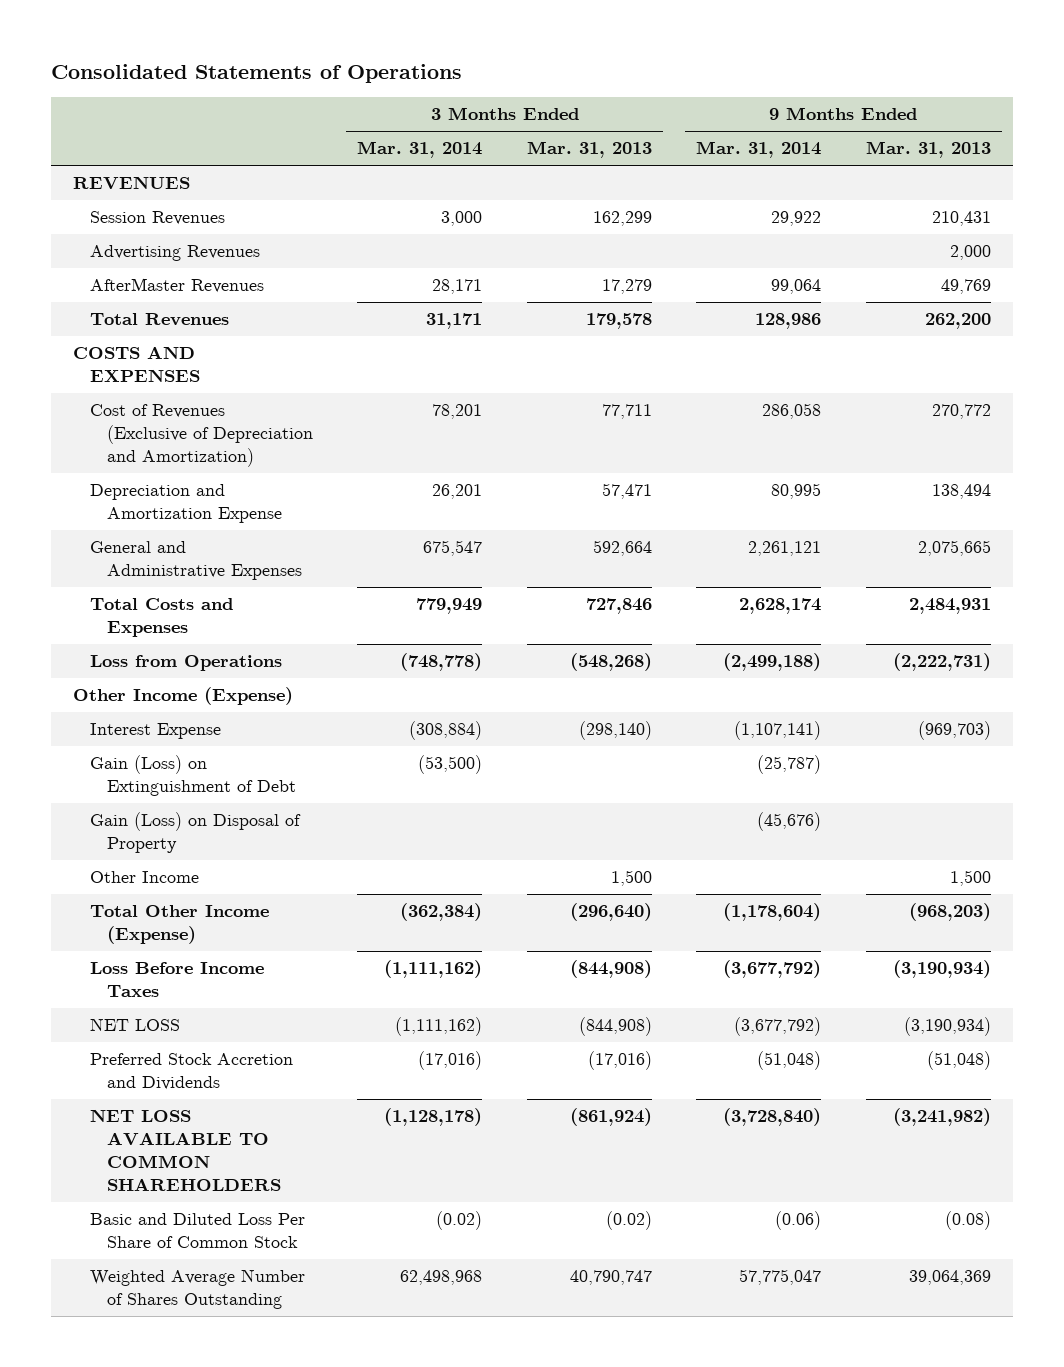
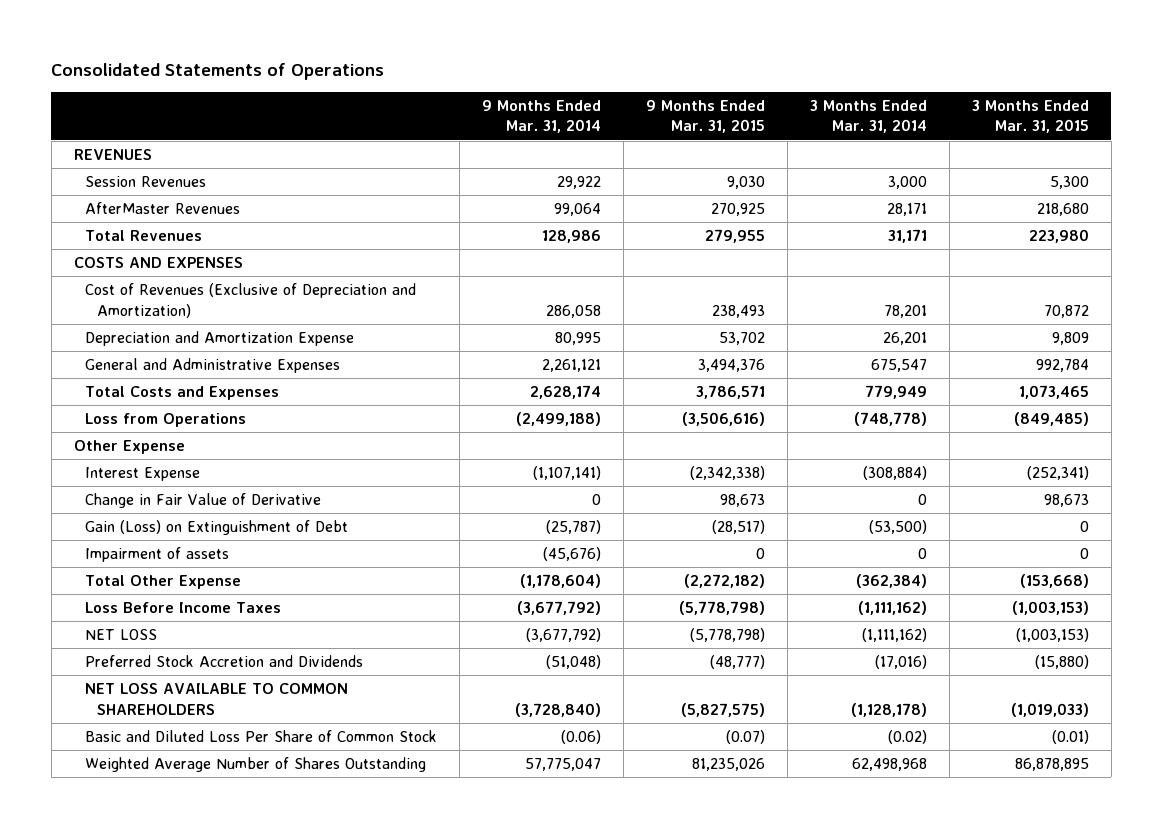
- | 3 Months Ended Mar. 31, 2014 | 3 Months Ended Mar. 31, 2013 | 9 Months Ended Mar. 31, 2014 | 9 Months Ended Mar. 31, 2013
+ | 9 Months Ended Mar. 31, 2014 | 9 Months Ended Mar. 31, 2015 | 3 Months Ended Mar. 31, 2014 | 3 Months Ended Mar. 31, 2015
- Advertising Revenues | | | | 2,000
- Other Income (Expense)
+ Other Expense
+ Change in Fair Value of Derivative | 0 | 98,673 | 0 | 98,673
- Gain (Loss) on Disposal of Property | | | (45,676) |
- Other Income | | 1,500 | | 1,500
- Total Other Income (Expense) | (362,384) | (296,640) | (1,178,604) | (968,203)
+ Impairment of assets | (45,676) | 0 | 0 | 0
+ Total Other Expense | (1,178,604) | (2,272,182) | (362,384) | (153,668)

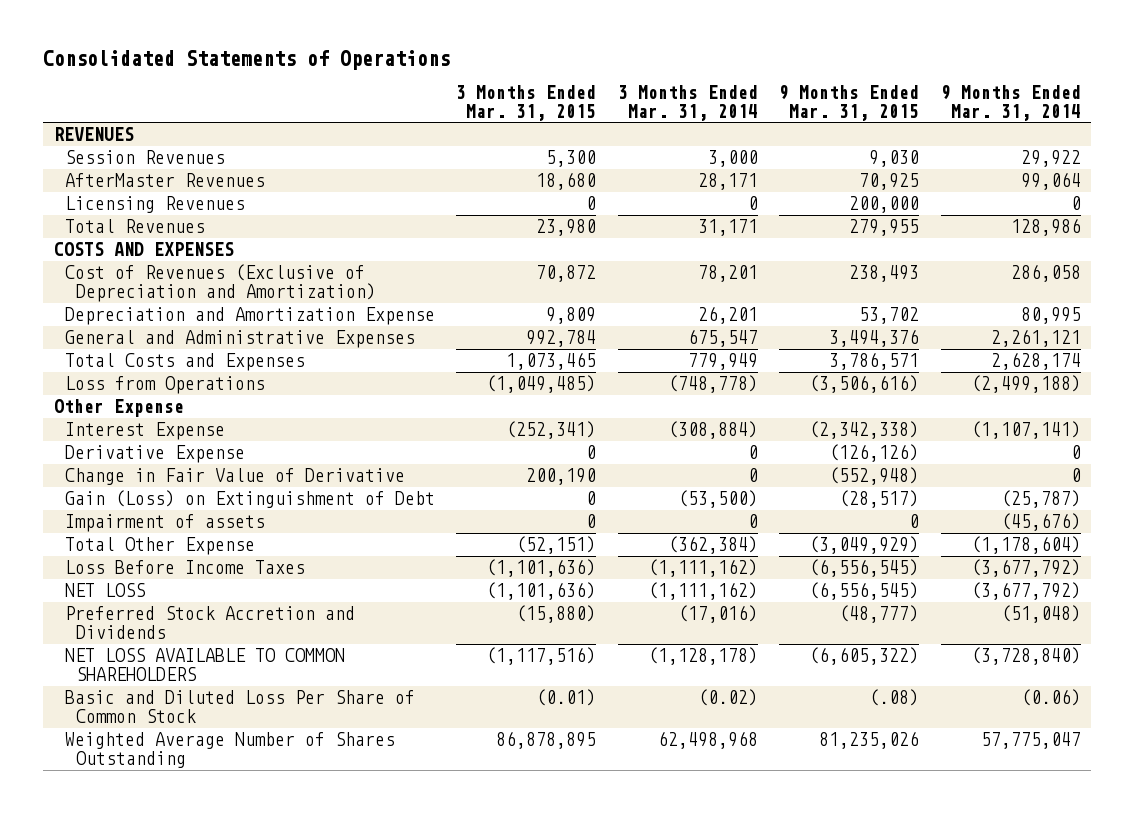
- | 9 Months Ended Mar. 31, 2014 | 9 Months Ended Mar. 31, 2015 | 3 Months Ended Mar. 31, 2014 | 3 Months Ended Mar. 31, 2015
+ | 3 Months Ended Mar. 31, 2015 | 3 Months Ended Mar. 31, 2014 | 9 Months Ended Mar. 31, 2015 | 9 Months Ended Mar. 31, 2014
- AfterMaster Revenues | 99,064 | 270,925 | 28,171 | 218,680
- Total Revenues | 128,986 | 279,955 | 31,171 | 223,980
+ AfterMaster Revenues | 18,680 | 28,171 | 70,925 | 99,064
+ Licensing Revenues | 0 | 0 | 200,000 | 0
+ Total Revenues | 23,980 | 31,171 | 279,955 | 128,986
- Loss from Operations | (2,499,188) | (3,506,616) | (748,778) | (849,485)
+ Loss from Operations | (1,049,485) | (748,778) | (3,506,616) | (2,499,188)
- Change in Fair Value of Derivative | 0 | 98,673 | 0 | 98,673
+ Derivative Expense | 0 | 0 | (126,126) | 0
+ Change in Fair Value of Derivative | 200,190 | 0 | (552,948) | 0
- Total Other Expense | (1,178,604) | (2,272,182) | (362,384) | (153,668)
- Loss Before Income Taxes | (3,677,792) | (5,778,798) | (1,111,162) | (1,003,153)
- NET LOSS | (3,677,792) | (5,778,798) | (1,111,162) | (1,003,153)
+ Total Other Expense | (52,151) | (362,384) | (3,049,929) | (1,178,604)
+ Loss Before Income Taxes | (1,101,636) | (1,111,162) | (6,556,545) | (3,677,792)
+ NET LOSS | (1,101,636) | (1,111,162) | (6,556,545) | (3,677,792)
- NET LOSS AVAILABLE TO COMMON SHAREHOLDERS | (3,728,840) | (5,827,575) | (1,128,178) | (1,019,033)
- Basic and Diluted Loss Per Share of Common Stock | (0.06) | (0.07) | (0.02) | (0.01)
+ NET LOSS AVAILABLE TO COMMON SHAREHOLDERS | (1,117,516) | (1,128,178) | (6,605,322) | (3,728,840)
+ Basic and Diluted Loss Per Share of Common Stock | (0.01) | (0.02) | (.08) | (0.06)

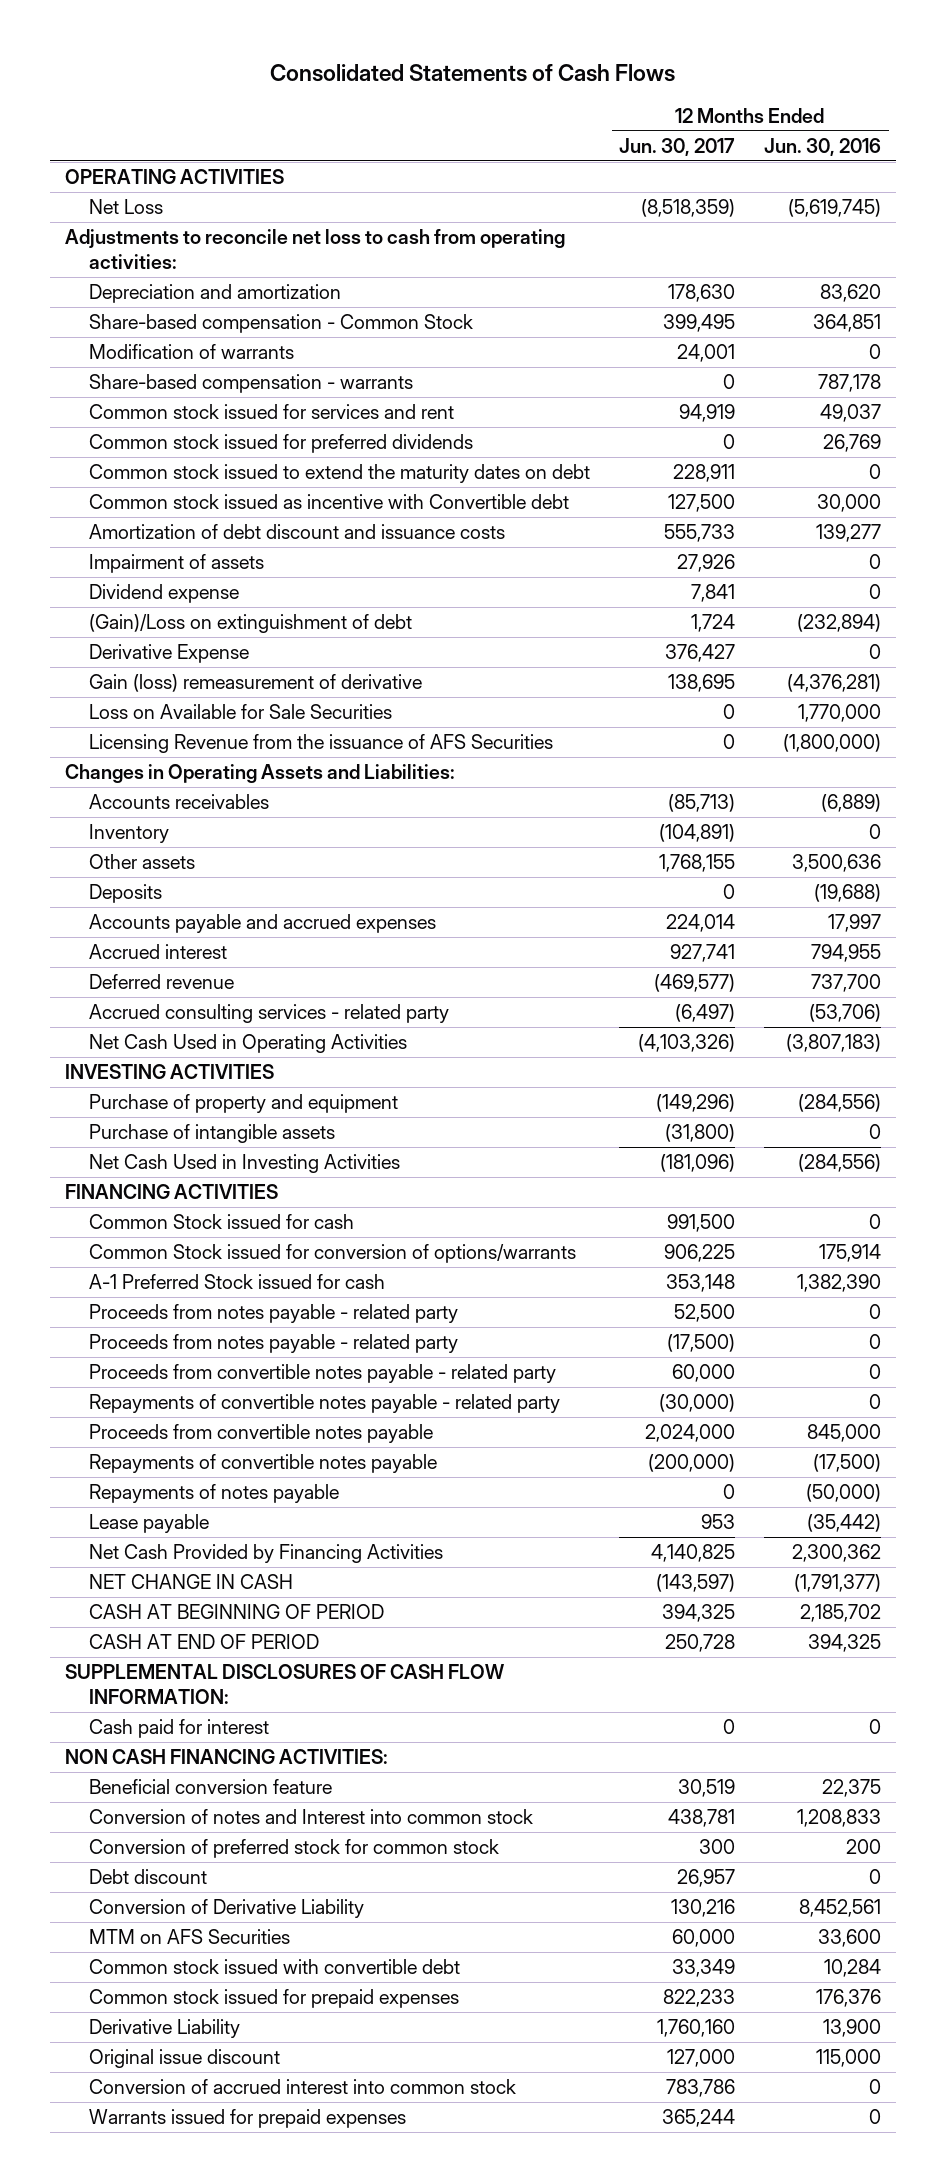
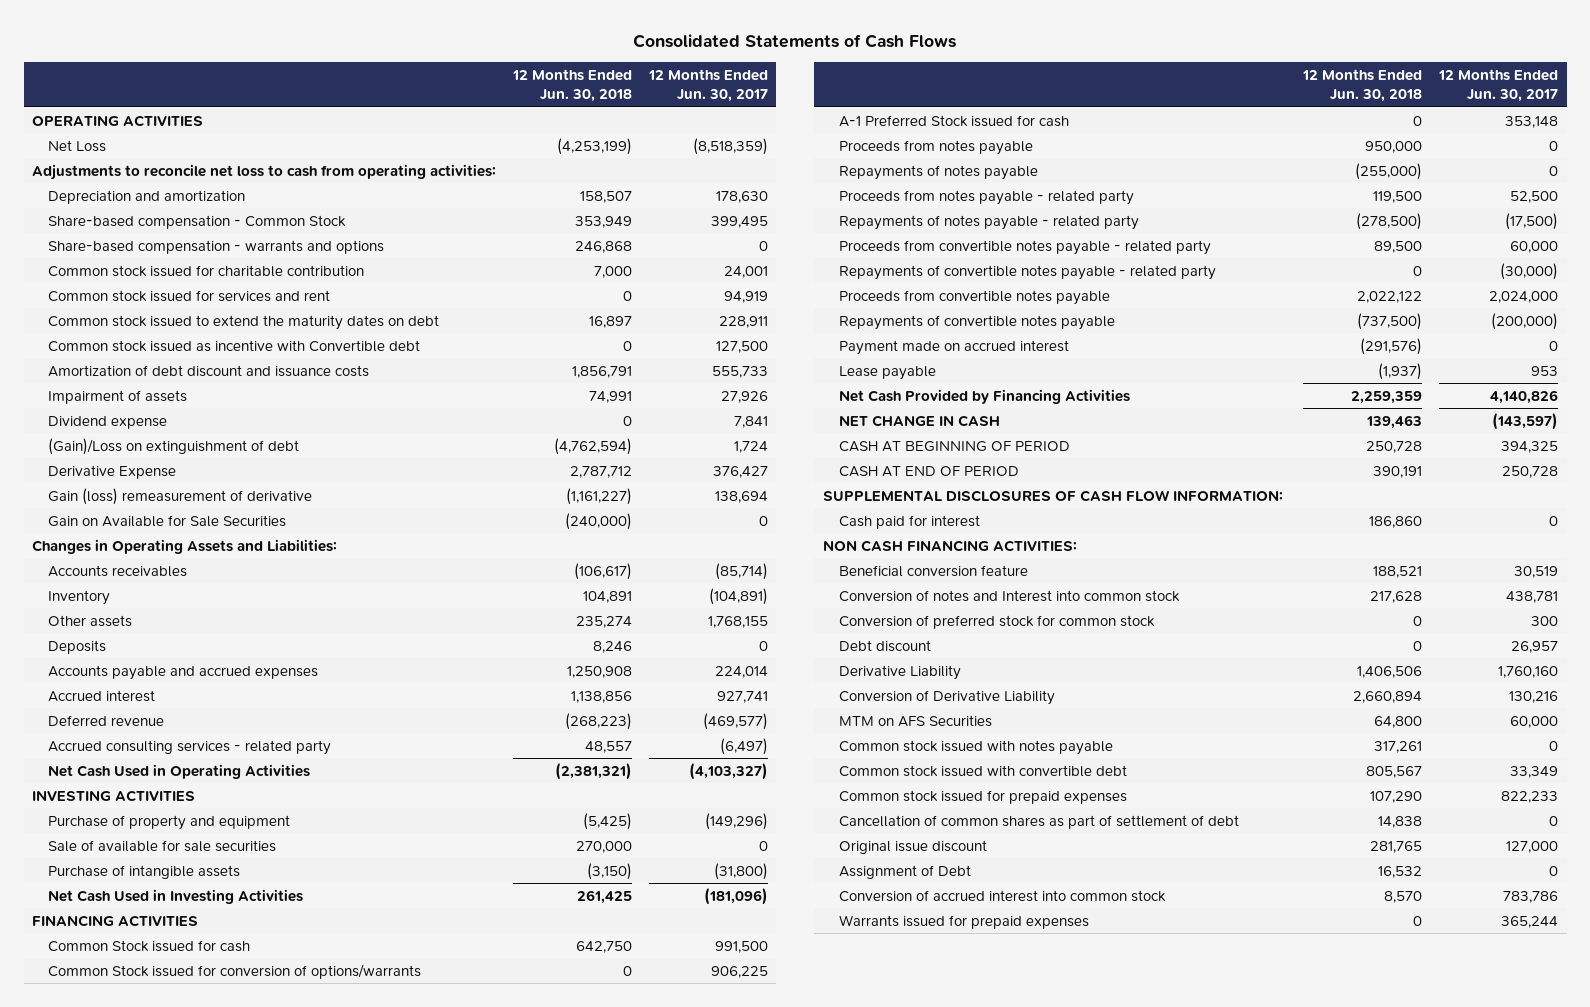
- | 12 Months Ended Jun. 30, 2017 | 12 Months Ended Jun. 30, 2016
+ | 12 Months Ended Jun. 30, 2018 | 12 Months Ended Jun. 30, 2017
- Modification of warrants | 24,001 | 0
- Share-based compensation - warrants | 0 | 787,178
+ Share-based compensation - warrants and options | 246,868 | 0
+ Common stock issued for charitable contribution | 7,000 | 24,001
- Common stock issued for preferred dividends | 0 | 26,769
- Gain (loss) remeasurement of derivative | 138,695 | (4,376,281)
- Loss on Available for Sale Securities | 0 | 1,770,000
- Licensing Revenue from the issuance of AFS Securities | 0 | (1,800,000)
+ Gain (loss) remeasurement of derivative | (1,161,227) | 138,694
+ Gain on Available for Sale Securities | (240,000) | 0
- Accounts receivables | (85,713) | (6,889)
+ Accounts receivables | (106,617) | (85,714)
- Net Cash Used in Operating Activities | (4,103,326) | (3,807,183)
+ Net Cash Used in Operating Activities | (2,381,321) | (4,103,327)
+ Sale of available for sale securities | 270,000 | 0
+ Proceeds from notes payable | 950,000 | 0
moved up: Repayments of notes payable | (255,000) | 0
- Proceeds from notes payable - related party | (17,500) | 0
+ Repayments of notes payable - related party | (278,500) | (17,500)
+ Payment made on accrued interest | (291,576) | 0
- Net Cash Provided by Financing Activities | 4,140,825 | 2,300,362
+ Net Cash Provided by Financing Activities | 2,259,359 | 4,140,826
moved up: Derivative Liability | 1,406,506 | 1,760,160
+ Common stock issued with notes payable | 317,261 | 0
+ Cancellation of common shares as part of settlement of debt | 14,838 | 0
+ Assignment of Debt | 16,532 | 0

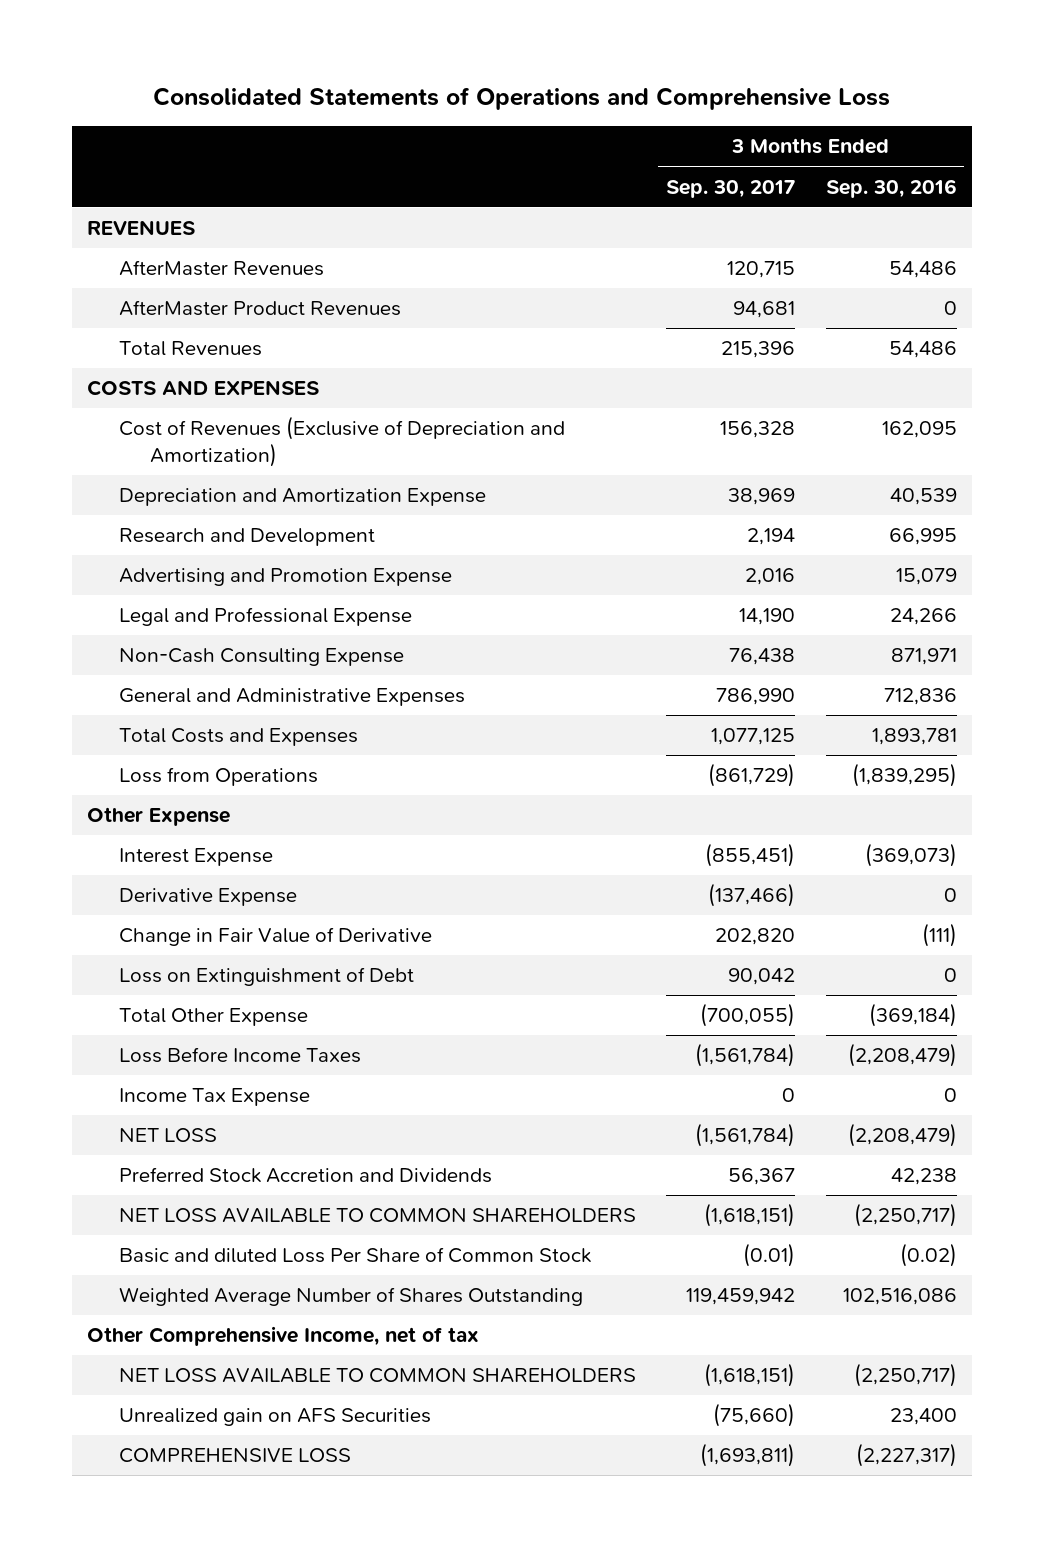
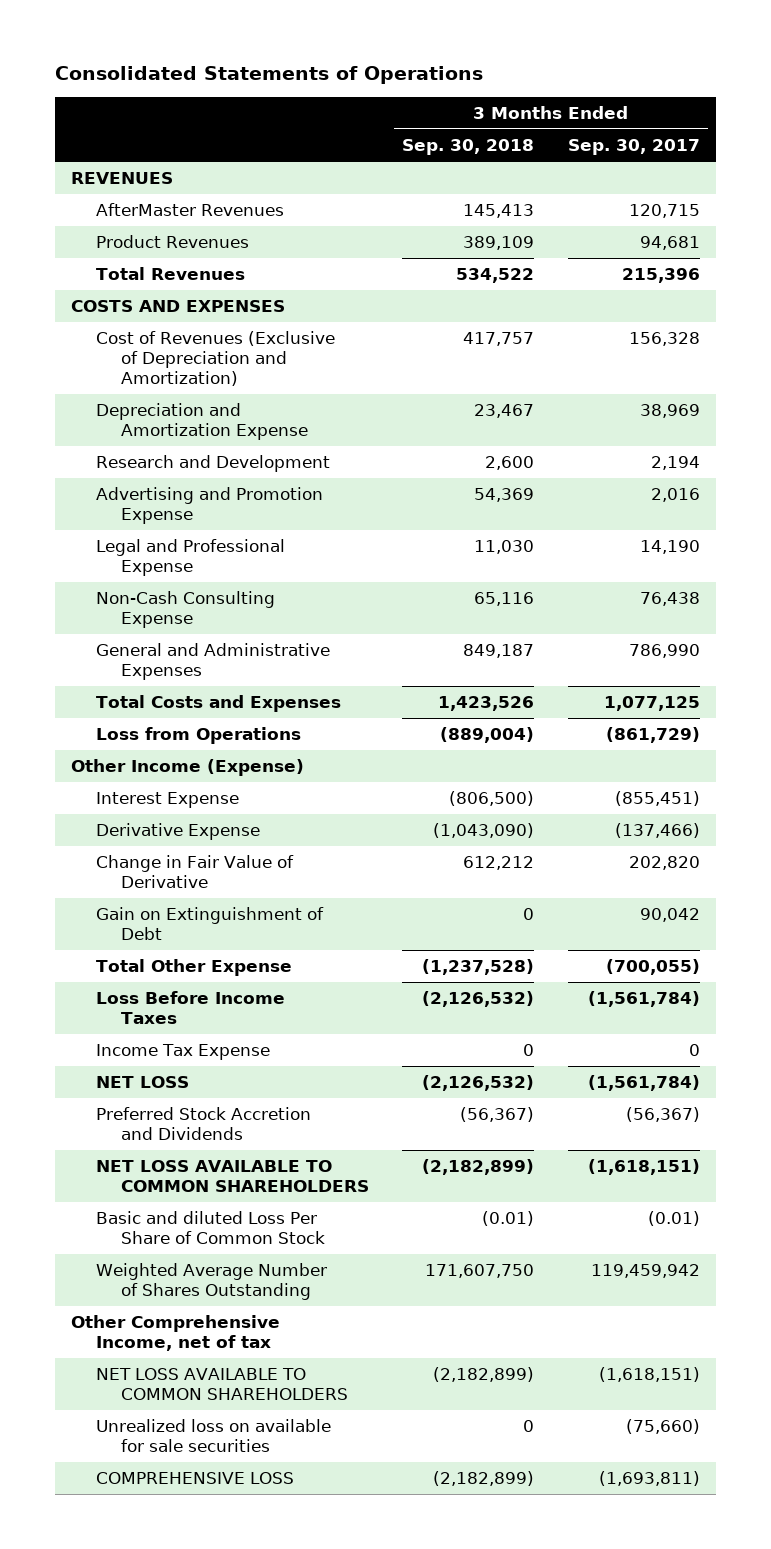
- Consolidated Statements of Operations and Comprehensive Loss
+ Consolidated Statements of Operations
- | 3 Months Ended Sep. 30, 2017 | 3 Months Ended Sep. 30, 2016
+ | 3 Months Ended Sep. 30, 2018 | 3 Months Ended Sep. 30, 2017
- AfterMaster Product Revenues | 94,681 | 0
+ Product Revenues | 389,109 | 94,681
- Other Expense
+ Other Income (Expense)
- Loss on Extinguishment of Debt | 90,042 | 0
+ Gain on Extinguishment of Debt | 0 | 90,042
- Preferred Stock Accretion and Dividends | 56,367 | 42,238
+ Preferred Stock Accretion and Dividends | (56,367) | (56,367)
- Unrealized gain on AFS Securities | (75,660) | 23,400
+ Unrealized loss on available for sale securities | 0 | (75,660)

